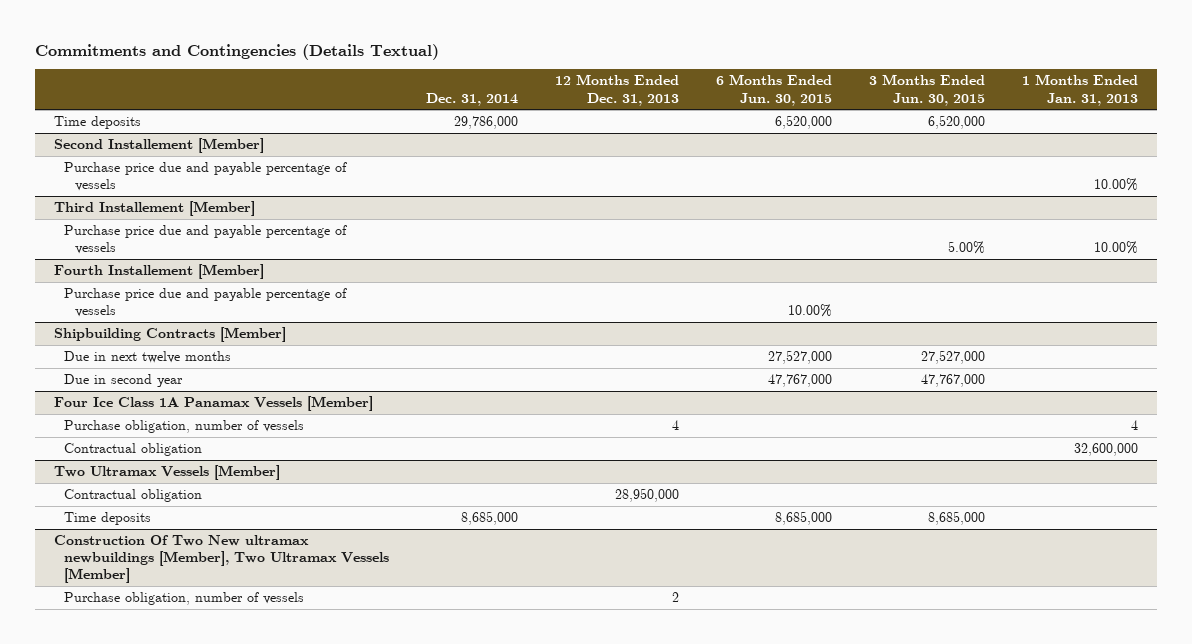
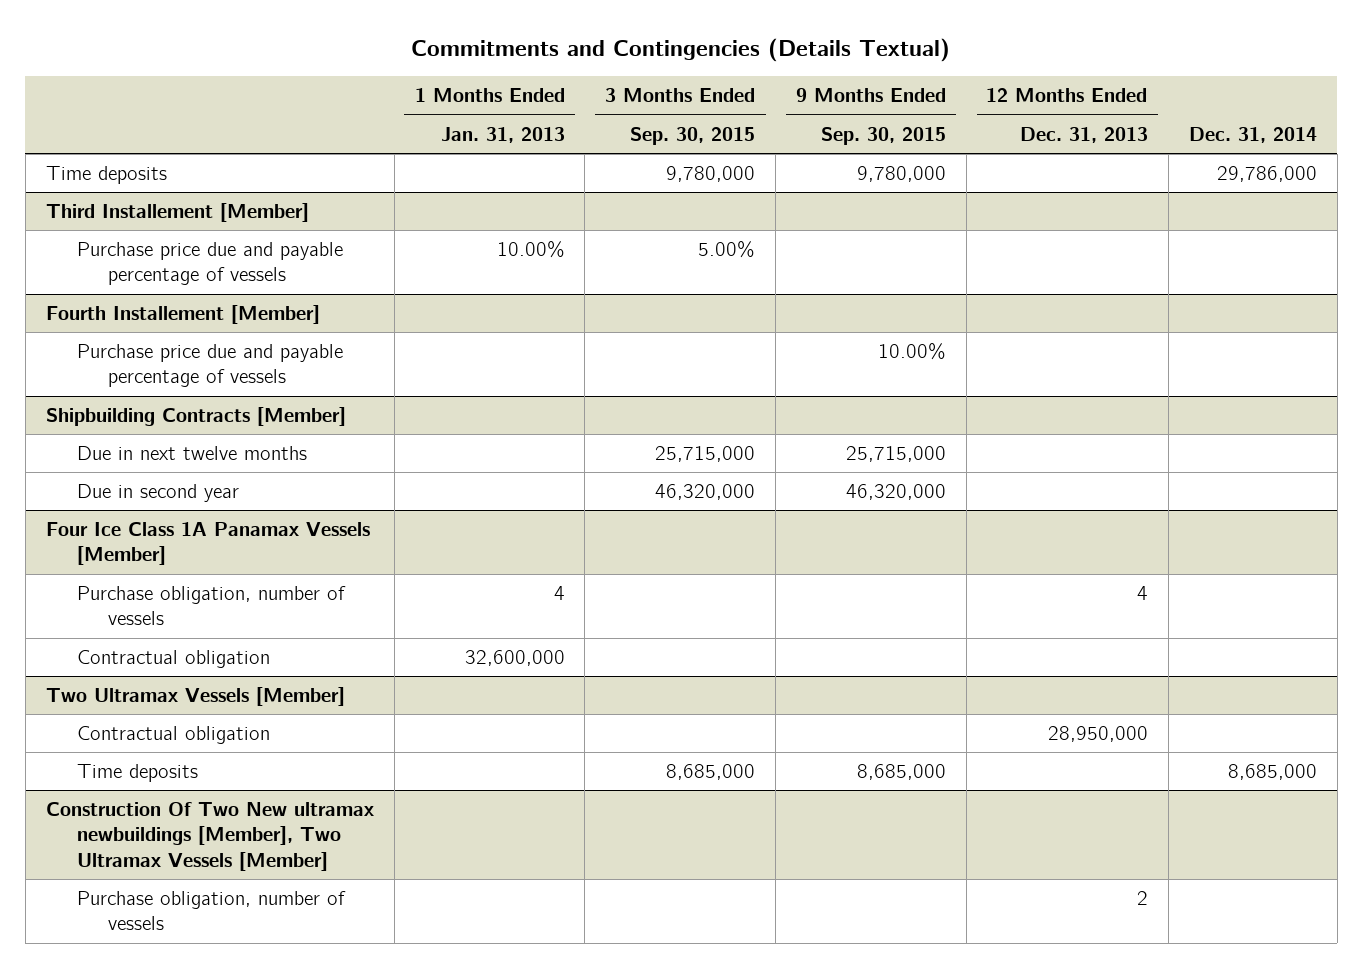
- | Dec. 31, 2014 | 12 Months Ended Dec. 31, 2013 | 6 Months Ended Jun. 30, 2015 | 3 Months Ended Jun. 30, 2015 | 1 Months Ended Jan. 31, 2013
+ | 1 Months Ended Jan. 31, 2013 | 3 Months Ended Sep. 30, 2015 | 9 Months Ended Sep. 30, 2015 | 12 Months Ended Dec. 31, 2013 | Dec. 31, 2014
- Second Installement [Member]
- Purchase price due and payable percentage of vessels | | | | | 10.00%

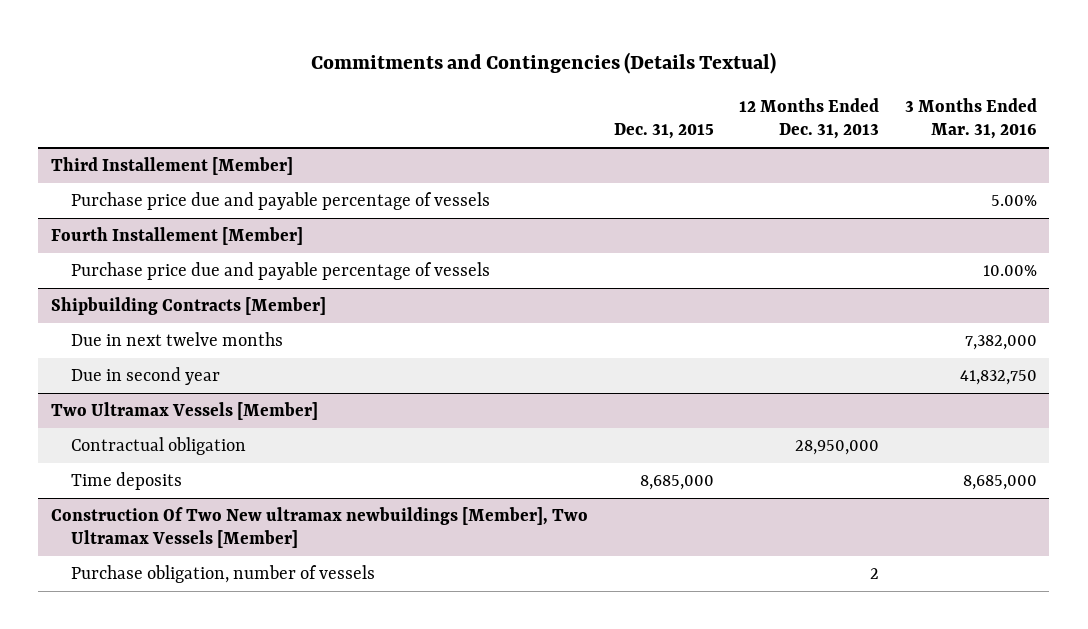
- | 1 Months Ended Jan. 31, 2013 | 3 Months Ended Sep. 30, 2015 | 9 Months Ended Sep. 30, 2015 | 12 Months Ended Dec. 31, 2013 | Dec. 31, 2014
+ | Dec. 31, 2015 | 12 Months Ended Dec. 31, 2013 | 3 Months Ended Mar. 31, 2016
- Time deposits | | 9,780,000 | 9,780,000 | | 29,786,000
- Four Ice Class 1A Panamax Vessels [Member]
- Purchase obligation, number of vessels | 4 | | | 4 |
- Contractual obligation | 32,600,000 | | | |

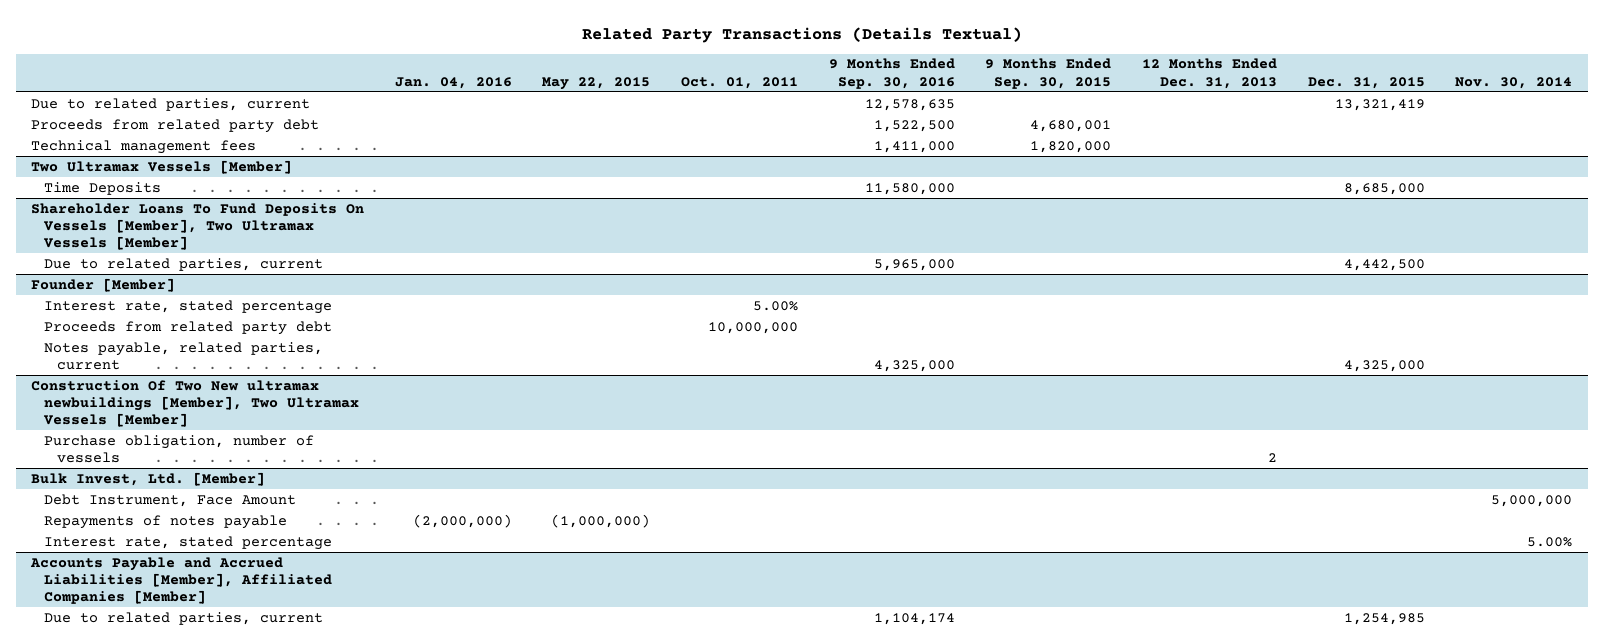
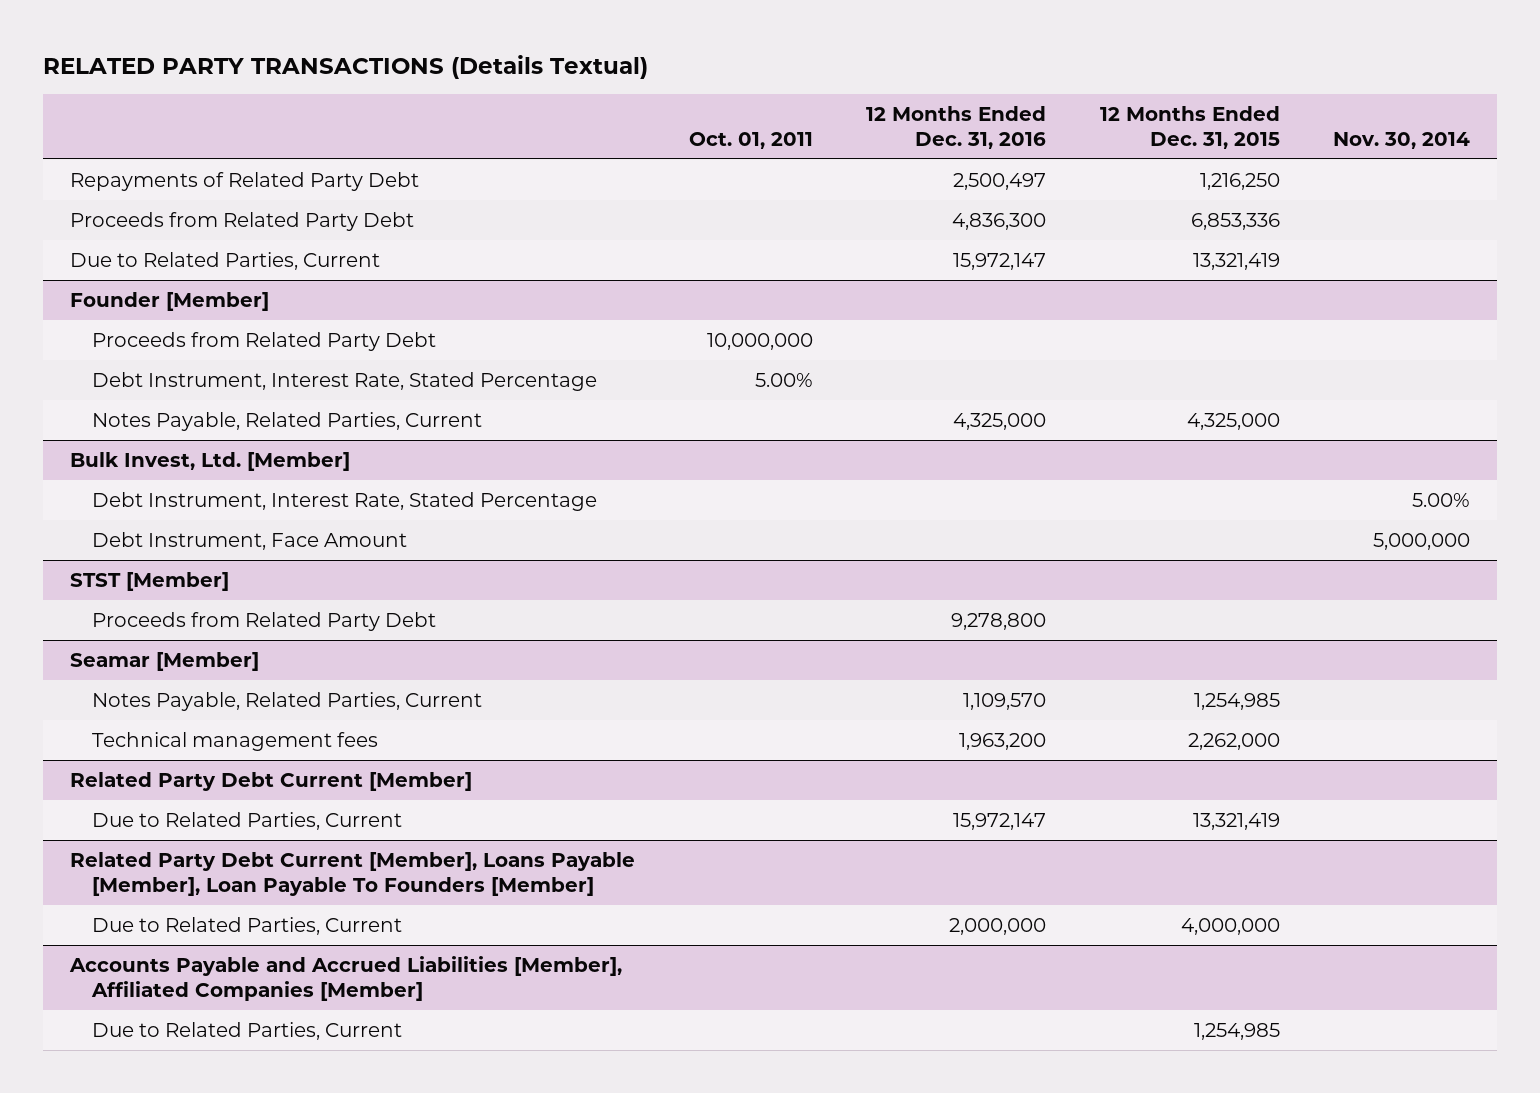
- Related Party Transactions (Details Textual)
+ RELATED PARTY TRANSACTIONS (Details Textual)
- | Jan. 04, 2016 | May 22, 2015 | Oct. 01, 2011 | 9 Months Ended Sep. 30, 2016 | 9 Months Ended Sep. 30, 2015 | 12 Months Ended Dec. 31, 2013 | Dec. 31, 2015 | Nov. 30, 2014
+ | Oct. 01, 2011 | 12 Months Ended Dec. 31, 2016 | 12 Months Ended Dec. 31, 2015 | Nov. 30, 2014
- Due to related parties, current | | | | 12,578,635 | | | 13,321,419 |
- Proceeds from related party debt | | | | 1,522,500 | 4,680,001 | | |
- Technical management fees | | | | 1,411,000 | 1,820,000 | | |
- Two Ultramax Vessels [Member]
- Time Deposits | | | | 11,580,000 | | | 8,685,000 |
- Shareholder Loans To Fund Deposits On Vessels [Member], Two Ultramax Vessels [Member]
- Due to related parties, current | | | | 5,965,000 | | | 4,442,500 |
+ Repayments of Related Party Debt | | 2,500,497 | 1,216,250 |
+ Proceeds from Related Party Debt | | 4,836,300 | 6,853,336 |
+ Due to Related Parties, Current | | 15,972,147 | 13,321,419 |
@ Founder [Member]
- Interest rate, stated percentage | | | 5.00% | | | | |
- Proceeds from related party debt | | | 10,000,000 | | | | |
- Notes payable, related parties, current | | | | 4,325,000 | | | 4,325,000 |
- Construction Of Two New ultramax newbuildings [Member], Two Ultramax Vessels [Member]
- Purchase obligation, number of vessels | | | | | | 2 | |
@ Founder [Member]
+ Proceeds from Related Party Debt | 10,000,000 | | |
+ Debt Instrument, Interest Rate, Stated Percentage | 5.00% | | |
+ Notes Payable, Related Parties, Current | | 4,325,000 | 4,325,000 |
@ Bulk Invest, Ltd. [Member]
+ Debt Instrument, Interest Rate, Stated Percentage | | | | 5.00%
- Repayments of notes payable | (2,000,000) | (1,000,000) | | | | | |
- Interest rate, stated percentage | | | | | | | | 5.00%
+ STST [Member]
+ Proceeds from Related Party Debt | | 9,278,800 | |
+ Seamar [Member]
+ Notes Payable, Related Parties, Current | | 1,109,570 | 1,254,985 |
+ Technical management fees | | 1,963,200 | 2,262,000 |
+ Related Party Debt Current [Member]
+ Due to Related Parties, Current | | 15,972,147 | 13,321,419 |
+ Related Party Debt Current [Member], Loans Payable [Member], Loan Payable To Founders [Member]
+ Due to Related Parties, Current | | 2,000,000 | 4,000,000 |
@ Accounts Payable and Accrued Liabilities [Member], Affiliated Companies [Member]
- Due to related parties, current | | | | 1,104,174 | | | 1,254,985 |
+ Due to Related Parties, Current | | | 1,254,985 |

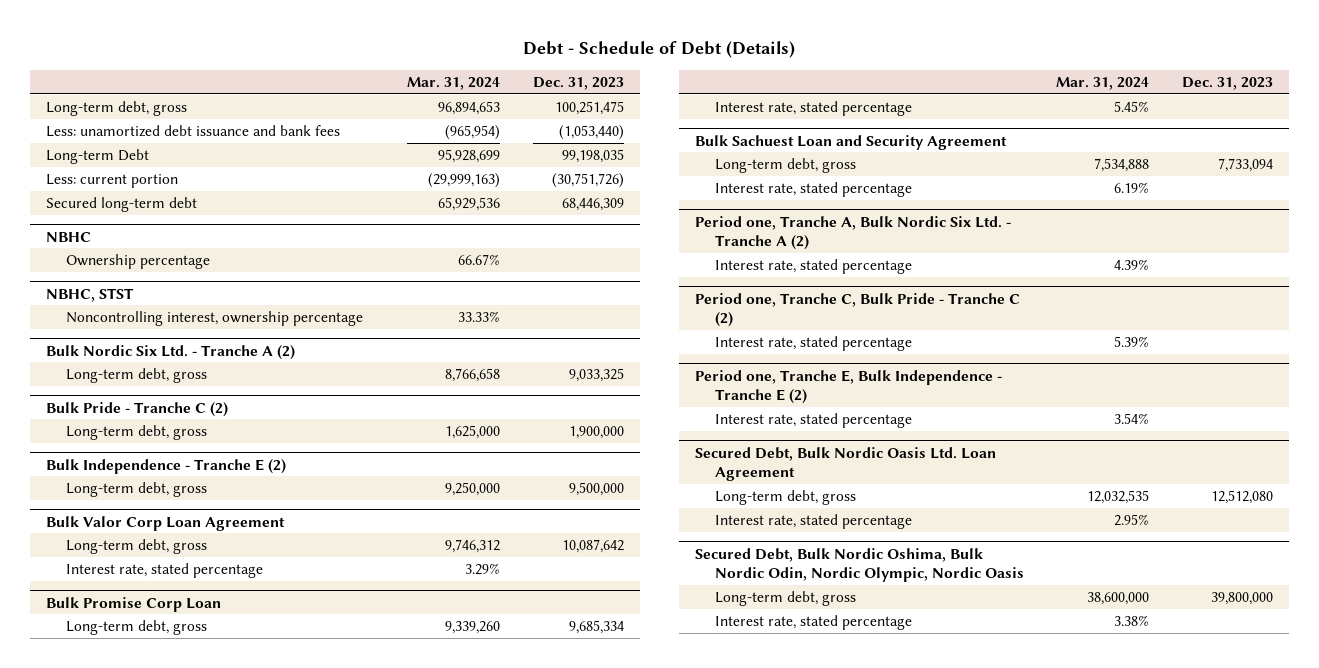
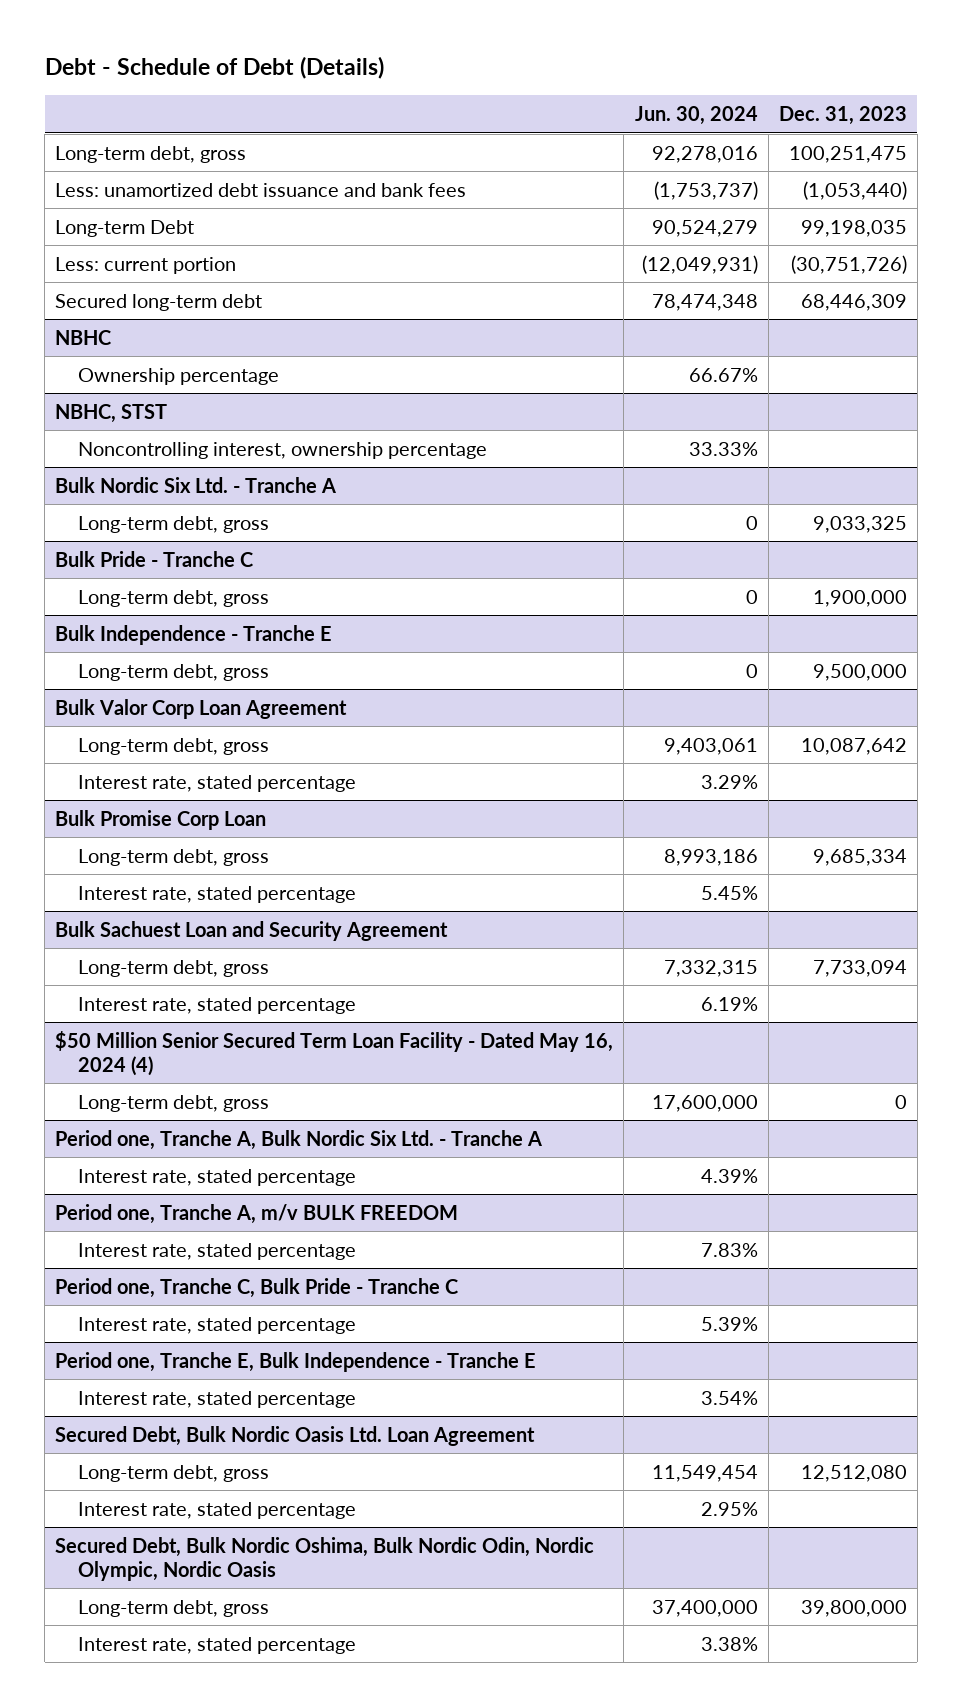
- | Mar. 31, 2024 | Dec. 31, 2023
+ | Jun. 30, 2024 | Dec. 31, 2023
- Bulk Nordic Six Ltd. - Tranche A (2)
+ Bulk Nordic Six Ltd. - Tranche A
- Bulk Pride - Tranche C (2)
+ Bulk Pride - Tranche C
- Bulk Independence - Tranche E (2)
+ Bulk Independence - Tranche E
- Period one, Tranche A, Bulk Nordic Six Ltd. - Tranche A (2)
+ $50 Million Senior Secured Term Loan Facility - Dated May 16, 2024 (4)
+ Long-term debt, gross | 17,600,000 | 0
+ Period one, Tranche A, Bulk Nordic Six Ltd. - Tranche A
- Period one, Tranche C, Bulk Pride - Tranche C (2)
+ Period one, Tranche A, m/v BULK FREEDOM
+ Interest rate, stated percentage | 7.83% |
+ Period one, Tranche C, Bulk Pride - Tranche C
- Period one, Tranche E, Bulk Independence - Tranche E (2)
+ Period one, Tranche E, Bulk Independence - Tranche E

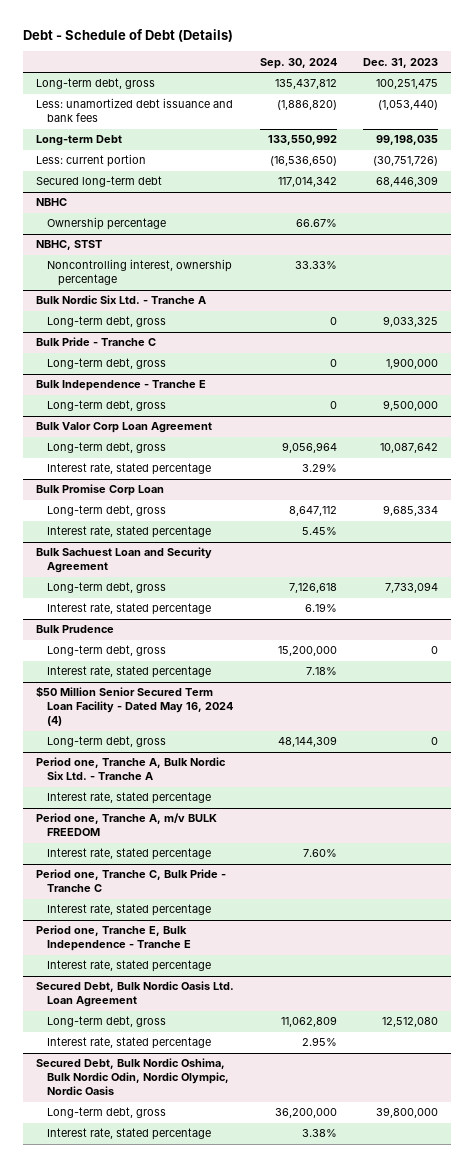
- | Jun. 30, 2024 | Dec. 31, 2023
+ | Sep. 30, 2024 | Dec. 31, 2023
+ Bulk Prudence
+ Long-term debt, gross | 15,200,000 | 0
+ Interest rate, stated percentage | 7.18% |

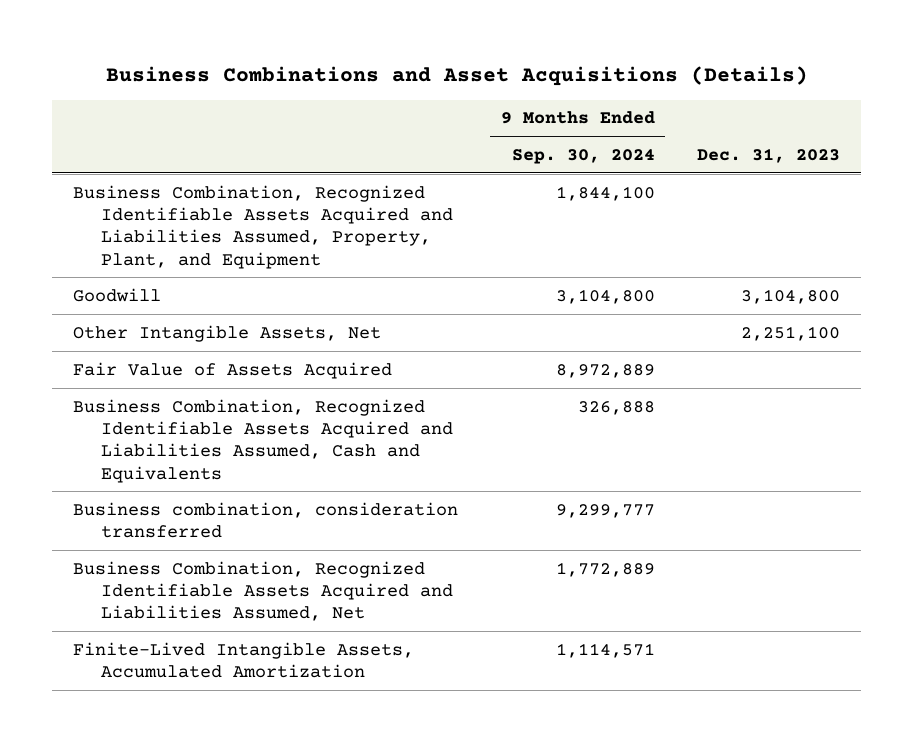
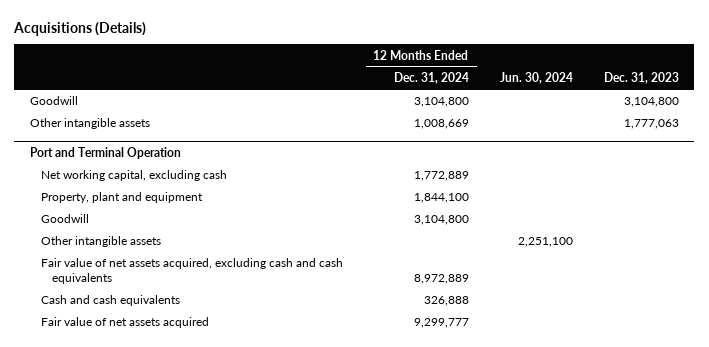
- Business Combinations and Asset Acquisitions (Details)
+ Acquisitions (Details)
- | 9 Months Ended Sep. 30, 2024 | Dec. 31, 2023
+ | 12 Months Ended Dec. 31, 2024 | Jun. 30, 2024 | Dec. 31, 2023
- Business Combination, Recognized Identifiable Assets Acquired and Liabilities Assumed, Property, Plant, and Equipment | 1,844,100 |
- Other Intangible Assets, Net | | 2,251,100
- Fair Value of Assets Acquired | 8,972,889 |
- Business Combination, Recognized Identifiable Assets Acquired and Liabilities Assumed, Cash and Equivalents | 326,888 |
- Business combination, consideration transferred | 9,299,777 |
- Business Combination, Recognized Identifiable Assets Acquired and Liabilities Assumed, Net | 1,772,889 |
- Finite-Lived Intangible Assets, Accumulated Amortization | 1,114,571 |
+ Other intangible assets | 1,008,669 | | 1,777,063
+ Port and Terminal Operation
+ Net working capital, excluding cash | 1,772,889 | |
+ Property, plant and equipment | 1,844,100 | |
+ Goodwill | 3,104,800 | |
+ Other intangible assets | | 2,251,100 |
+ Fair value of net assets acquired, excluding cash and cash equivalents | 8,972,889 | |
+ Cash and cash equivalents | 326,888 | |
+ Fair value of net assets acquired | 9,299,777 | |

